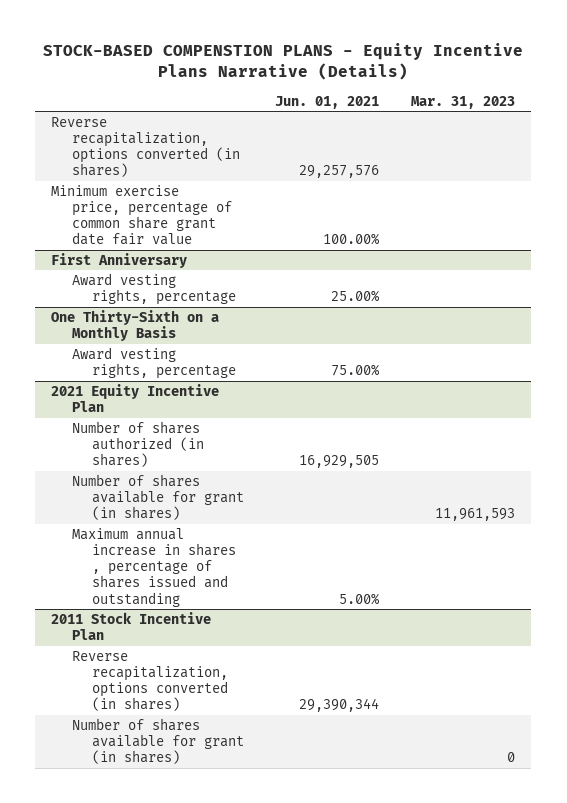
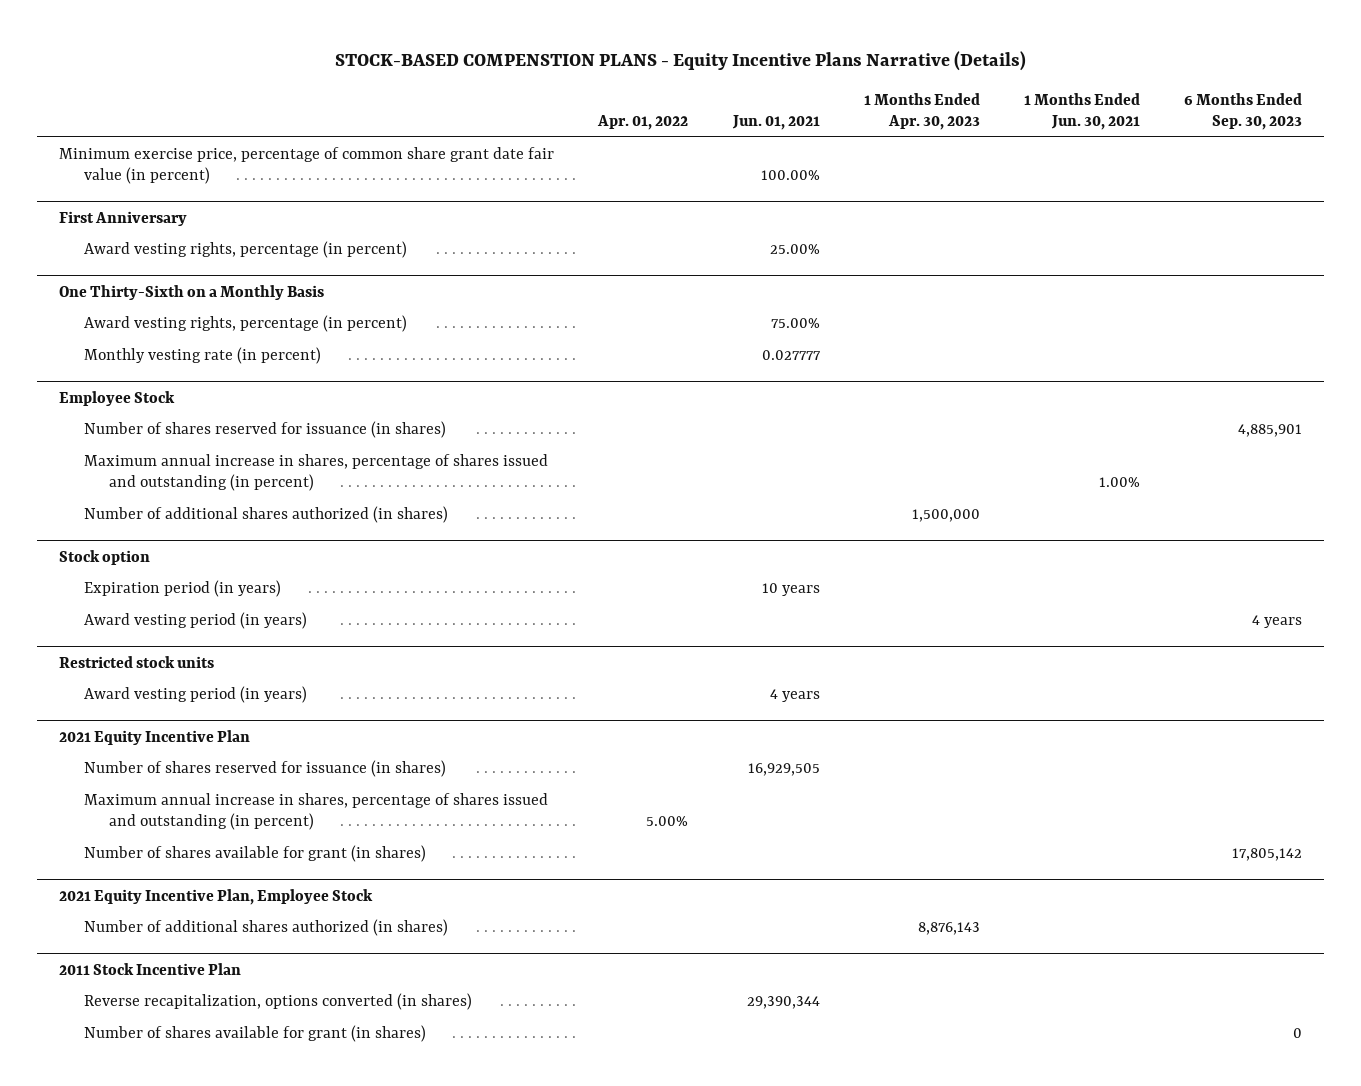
- | Jun. 01, 2021 | Mar. 31, 2023
+ | Apr. 01, 2022 | Jun. 01, 2021 | 1 Months Ended Apr. 30, 2023 | 1 Months Ended Jun. 30, 2021 | 6 Months Ended Sep. 30, 2023
- Reverse recapitalization, options converted (in shares) | 29,257,576 |
- Minimum exercise price, percentage of common share grant date fair value | 100.00% |
+ Minimum exercise price, percentage of common share grant date fair value (in percent) | | 100.00% | | |
@ First Anniversary
- Award vesting rights, percentage | 25.00% |
+ Award vesting rights, percentage (in percent) | | 25.00% | | |
@ One Thirty-Sixth on a Monthly Basis
- Award vesting rights, percentage | 75.00% |
+ Award vesting rights, percentage (in percent) | | 75.00% | | |
+ Monthly vesting rate (in percent) | | 0.027777 | | |
+ Employee Stock
+ Number of shares reserved for issuance (in shares) | | | | | 4,885,901
+ Maximum annual increase in shares, percentage of shares issued and outstanding (in percent) | | | | 1.00% |
+ Number of additional shares authorized (in shares) | | | 1,500,000 | |
+ Stock option
+ Expiration period (in years) | | 10 years | | |
+ Award vesting period (in years) | | | | | 4 years
+ Restricted stock units
+ Award vesting period (in years) | | 4 years | | |
@ 2021 Equity Incentive Plan
- Number of shares authorized (in shares) | 16,929,505 |
+ Number of shares reserved for issuance (in shares) | | 16,929,505 | | |
+ Maximum annual increase in shares, percentage of shares issued and outstanding (in percent) | 5.00% | | | |
- Maximum annual increase in shares , percentage of shares issued and outstanding | 5.00% |
+ 2021 Equity Incentive Plan, Employee Stock
+ Number of additional shares authorized (in shares) | | | 8,876,143 | |

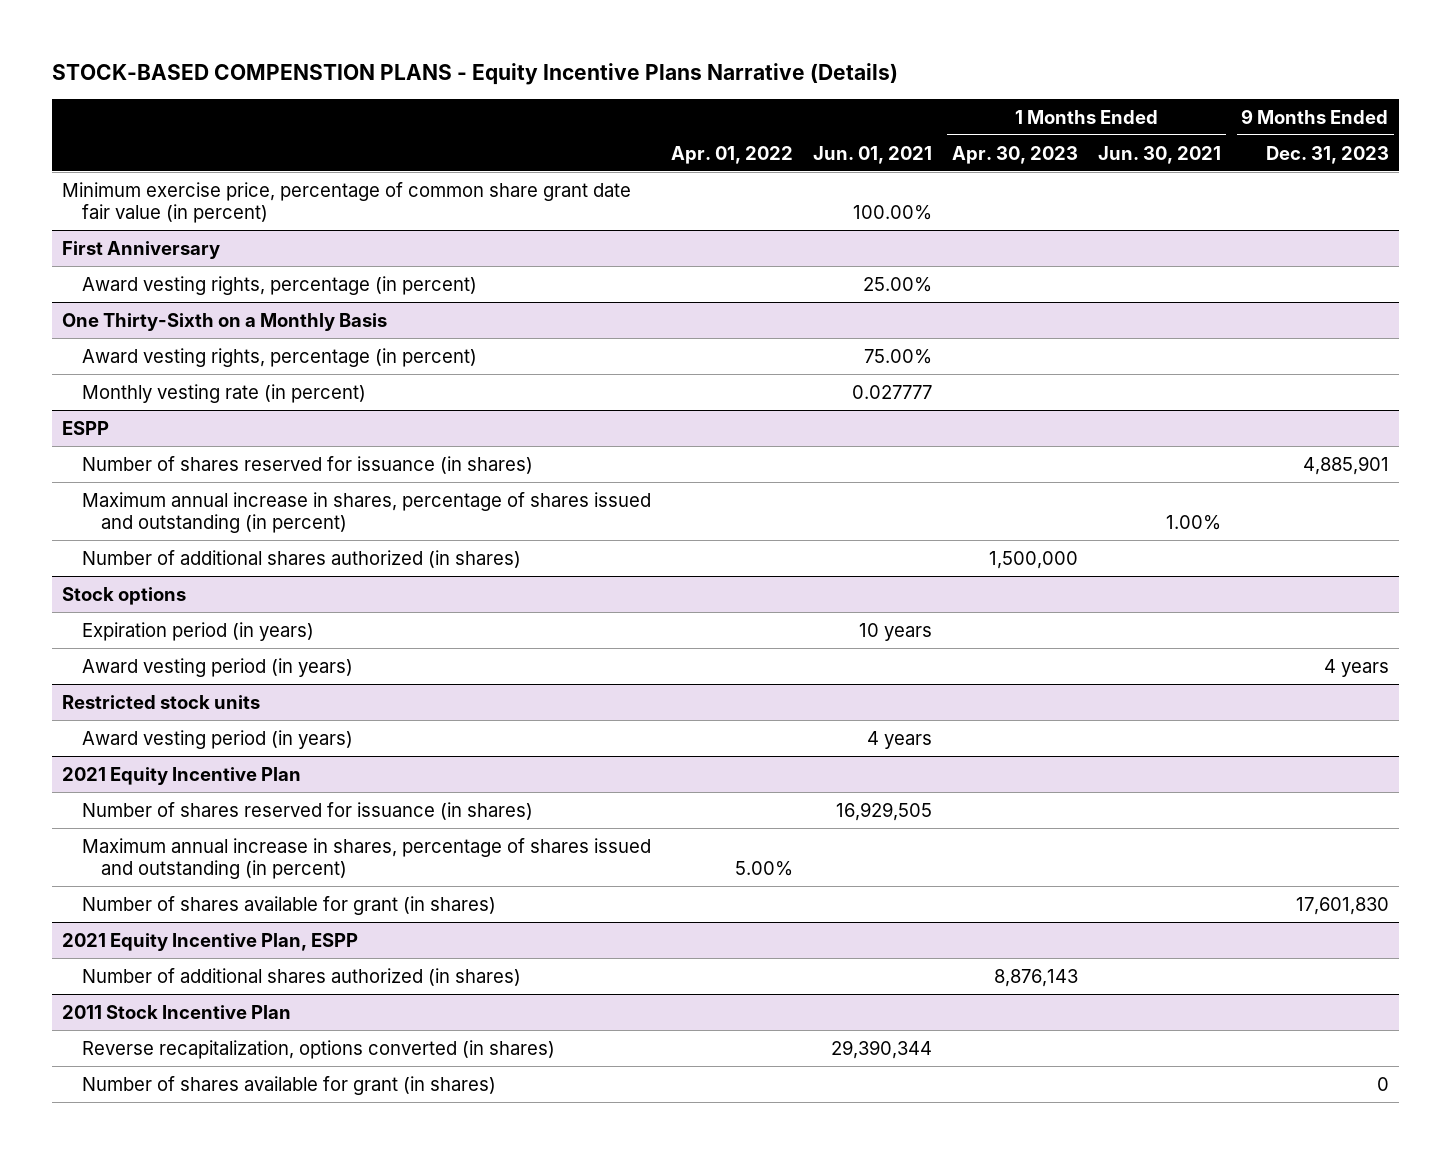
- | Apr. 01, 2022 | Jun. 01, 2021 | 1 Months Ended Apr. 30, 2023 | 1 Months Ended Jun. 30, 2021 | 6 Months Ended Sep. 30, 2023
+ | Apr. 01, 2022 | Jun. 01, 2021 | 1 Months Ended Apr. 30, 2023 | 1 Months Ended Jun. 30, 2021 | 9 Months Ended Dec. 31, 2023
- Employee Stock
+ ESPP
- Stock option
+ Stock options
- 2021 Equity Incentive Plan, Employee Stock
+ 2021 Equity Incentive Plan, ESPP

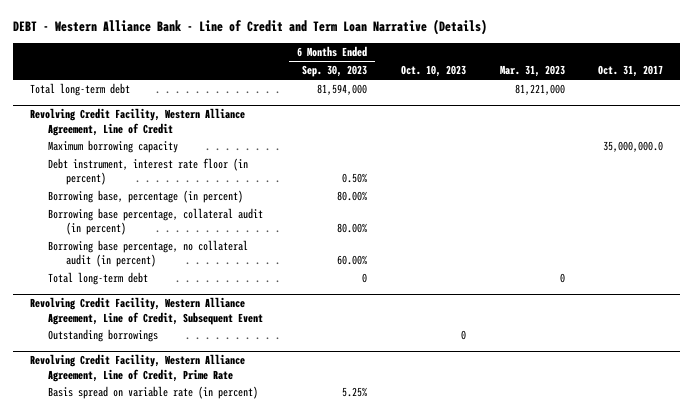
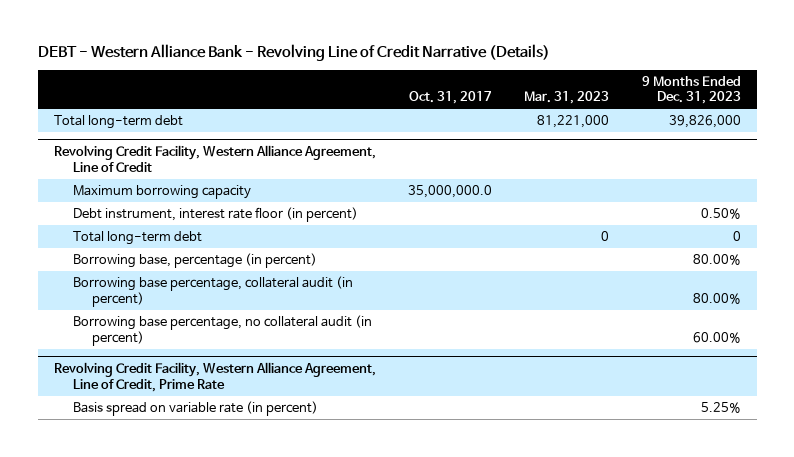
- DEBT - Western Alliance Bank - Line of Credit and Term Loan Narrative (Details)
+ DEBT - Western Alliance Bank - Revolving Line of Credit Narrative (Details)
- | 6 Months Ended Sep. 30, 2023 | Oct. 10, 2023 | Mar. 31, 2023 | Oct. 31, 2017
+ | Oct. 31, 2017 | Mar. 31, 2023 | 9 Months Ended Dec. 31, 2023
@ Revolving Credit Facility, Western Alliance Agreement, Line of Credit
moved up: Total long-term debt | | 0 | 0
- Revolving Credit Facility, Western Alliance Agreement, Line of Credit, Subsequent Event
- Outstanding borrowings | | 0 | |

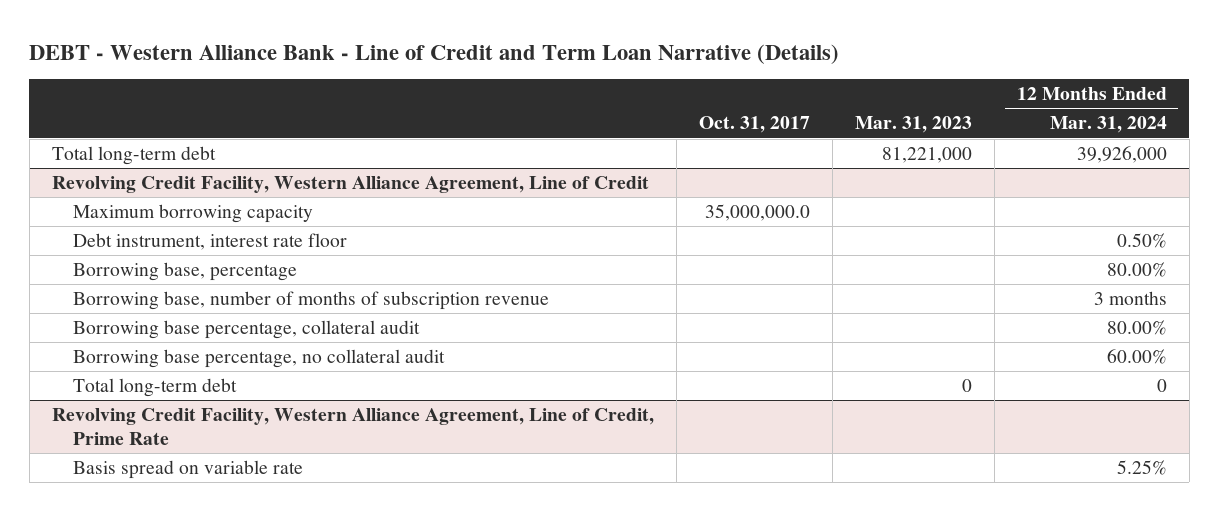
- DEBT - Western Alliance Bank - Revolving Line of Credit Narrative (Details)
+ DEBT - Western Alliance Bank - Line of Credit and Term Loan Narrative (Details)
- | Oct. 31, 2017 | Mar. 31, 2023 | 9 Months Ended Dec. 31, 2023
+ | Oct. 31, 2017 | Mar. 31, 2023 | 12 Months Ended Mar. 31, 2024
@ Revolving Credit Facility, Western Alliance Agreement, Line of Credit
- Debt instrument, interest rate floor (in percent) | | | 0.50%
+ Debt instrument, interest rate floor | | | 0.50%
+ Borrowing base, percentage | | | 80.00%
+ Borrowing base, number of months of subscription revenue | | | 3 months
+ Borrowing base percentage, collateral audit | | | 80.00%
+ Borrowing base percentage, no collateral audit | | | 60.00%
- Borrowing base, percentage (in percent) | | | 80.00%
- Borrowing base percentage, collateral audit (in percent) | | | 80.00%
- Borrowing base percentage, no collateral audit (in percent) | | | 60.00%
@ Revolving Credit Facility, Western Alliance Agreement, Line of Credit, Prime Rate
- Basis spread on variable rate (in percent) | | | 5.25%
+ Basis spread on variable rate | | | 5.25%

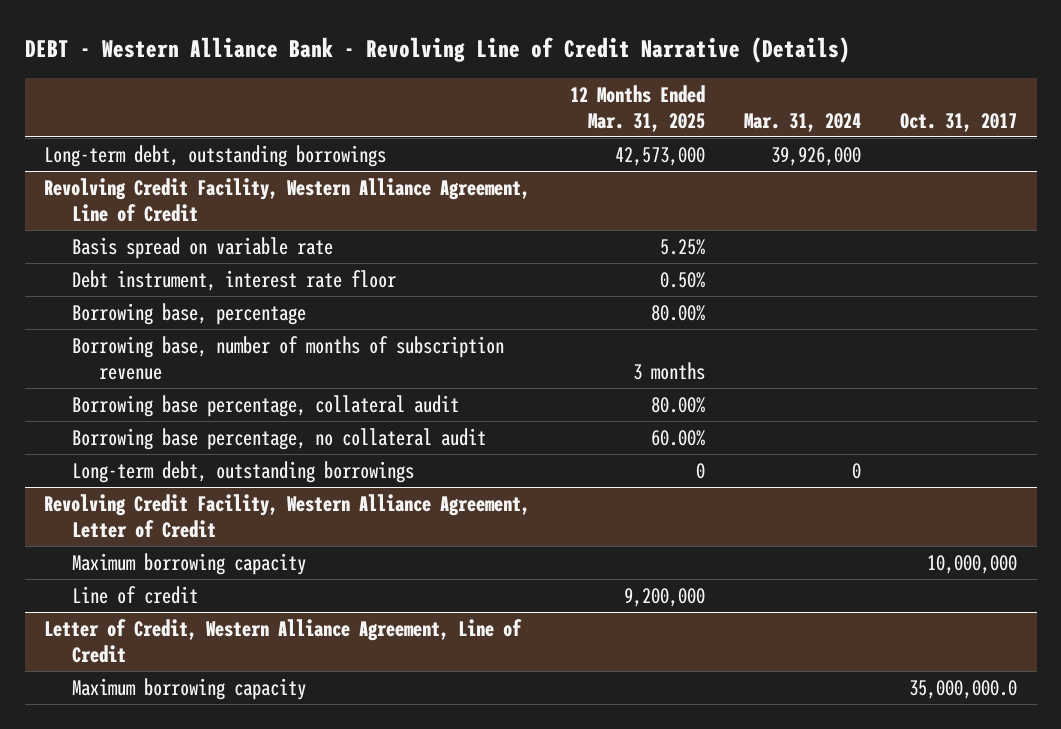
- DEBT - Western Alliance Bank - Line of Credit and Term Loan Narrative (Details)
+ DEBT - Western Alliance Bank - Revolving Line of Credit Narrative (Details)
- | Oct. 31, 2017 | Mar. 31, 2023 | 12 Months Ended Mar. 31, 2024
+ | 12 Months Ended Mar. 31, 2025 | Mar. 31, 2024 | Oct. 31, 2017
- Total long-term debt | | 81,221,000 | 39,926,000
+ Long-term debt, outstanding borrowings | 42,573,000 | 39,926,000 |
@ Revolving Credit Facility, Western Alliance Agreement, Line of Credit
- Maximum borrowing capacity | 35,000,000.0 | |
+ Basis spread on variable rate | 5.25% | |
- Total long-term debt | | 0 | 0
- Revolving Credit Facility, Western Alliance Agreement, Line of Credit, Prime Rate
- Basis spread on variable rate | | | 5.25%
@ Revolving Credit Facility, Western Alliance Agreement, Line of Credit
+ Long-term debt, outstanding borrowings | 0 | 0 |
+ Revolving Credit Facility, Western Alliance Agreement, Letter of Credit
+ Maximum borrowing capacity | | | 10,000,000
+ Line of credit | 9,200,000 | |
+ Letter of Credit, Western Alliance Agreement, Line of Credit
+ Maximum borrowing capacity | | | 35,000,000.0

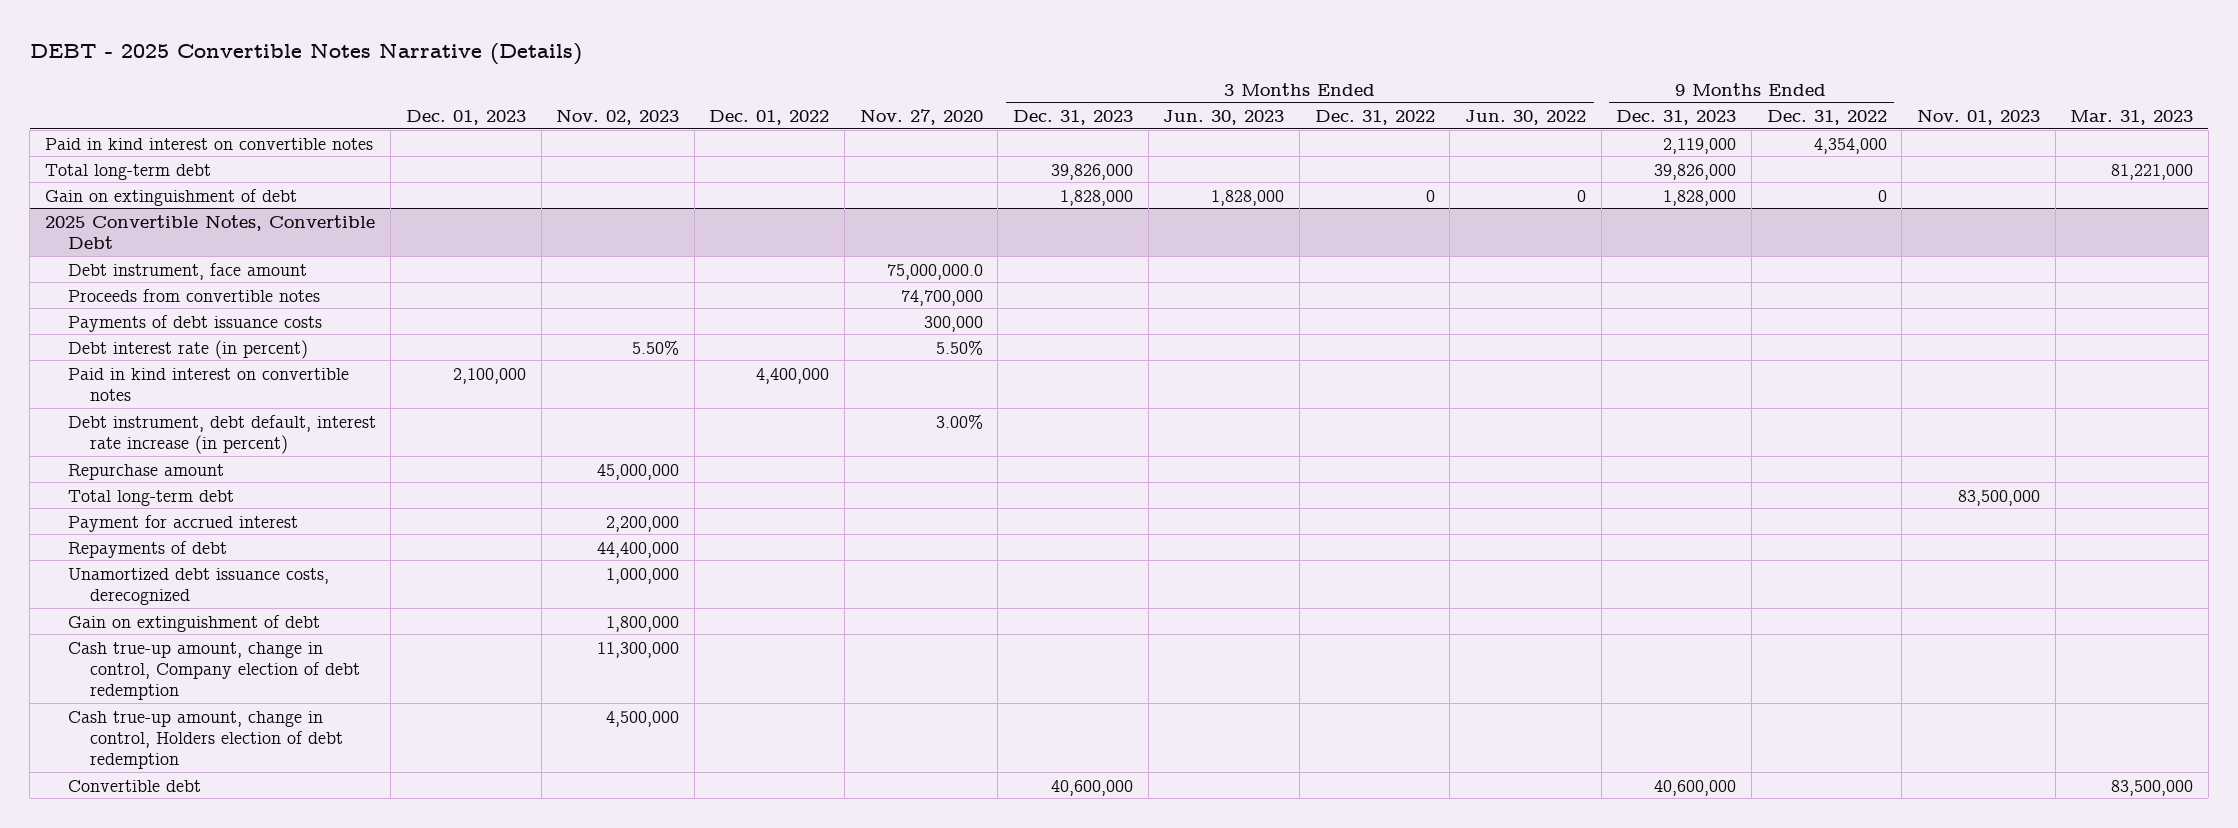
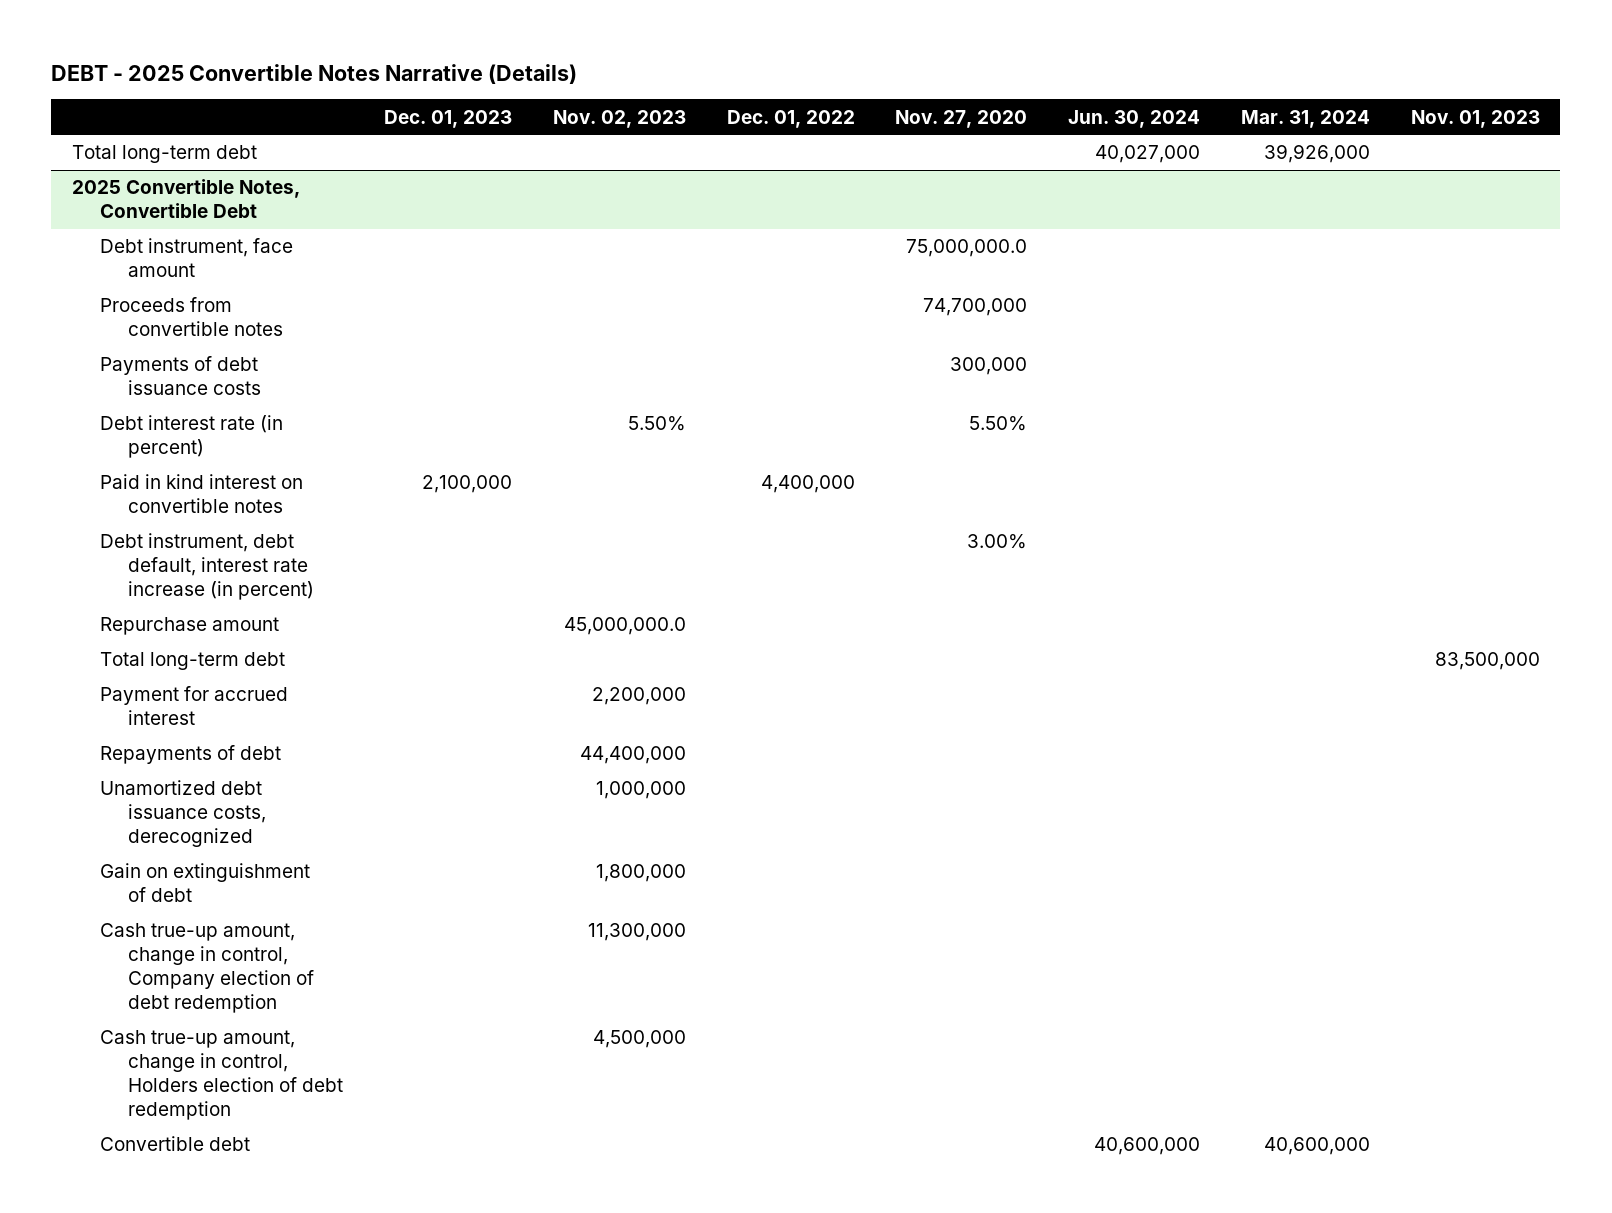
- | Dec. 01, 2023 | Nov. 02, 2023 | Dec. 01, 2022 | Nov. 27, 2020 | 3 Months Ended Dec. 31, 2023 | 3 Months Ended Jun. 30, 2023 | 3 Months Ended Dec. 31, 2022 | 3 Months Ended Jun. 30, 2022 | 9 Months Ended Dec. 31, 2023 | 9 Months Ended Dec. 31, 2022 | Nov. 01, 2023 | Mar. 31, 2023
+ | Dec. 01, 2023 | Nov. 02, 2023 | Dec. 01, 2022 | Nov. 27, 2020 | Jun. 30, 2024 | Mar. 31, 2024 | Nov. 01, 2023
- Paid in kind interest on convertible notes | | | | | | | | | 2,119,000 | 4,354,000 | |
- Gain on extinguishment of debt | | | | | 1,828,000 | 1,828,000 | 0 | 0 | 1,828,000 | 0 | |
@ 2025 Convertible Notes, Convertible Debt
- Repurchase amount | | 45,000,000 | | | | | | | | | |
+ Repurchase amount | | 45,000,000.0 | | | | |

